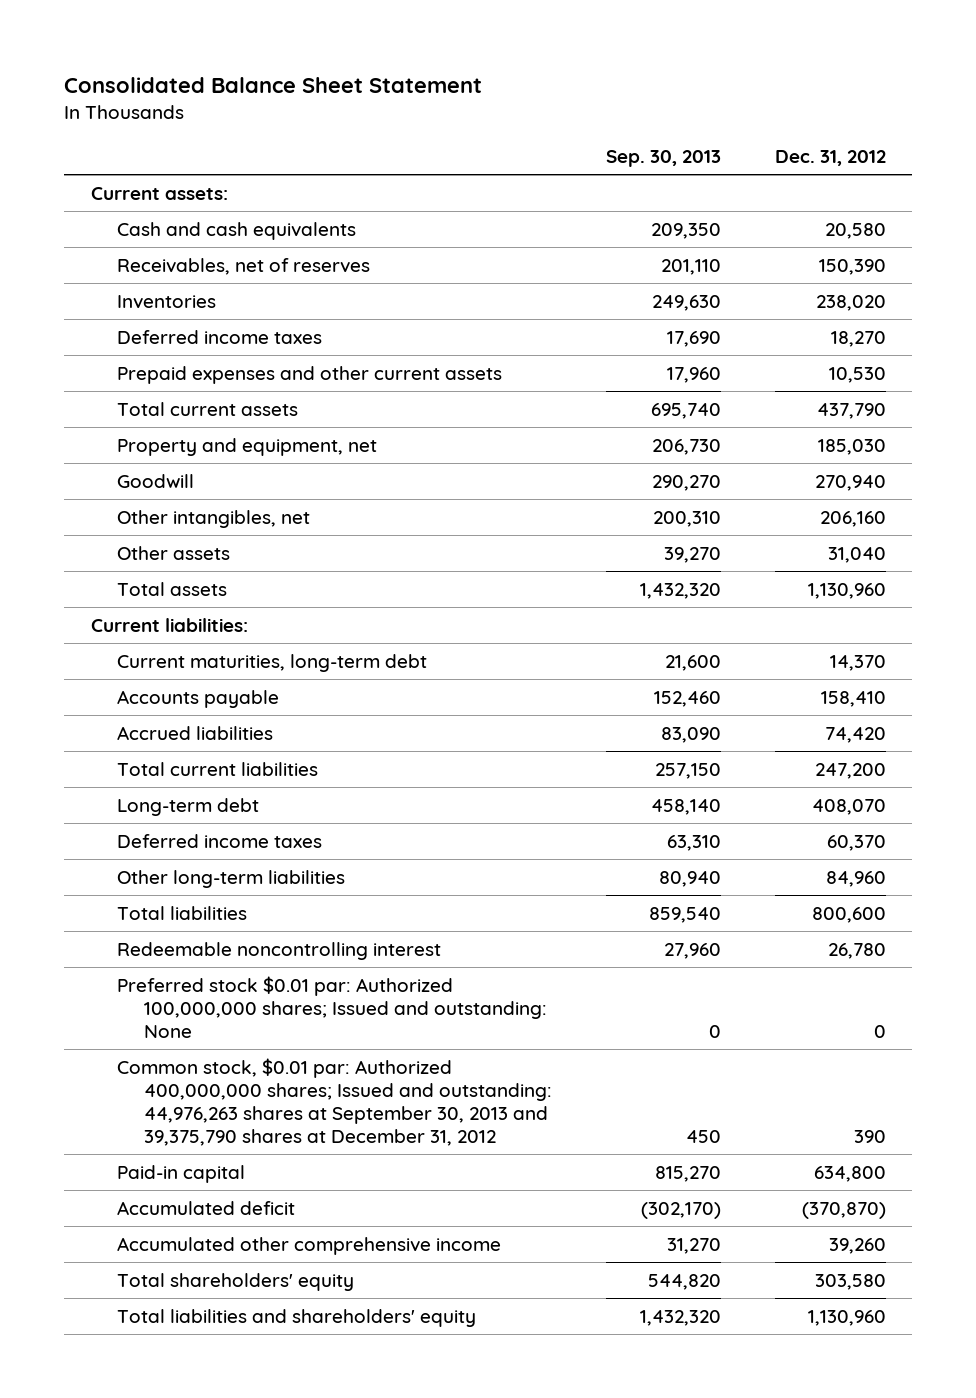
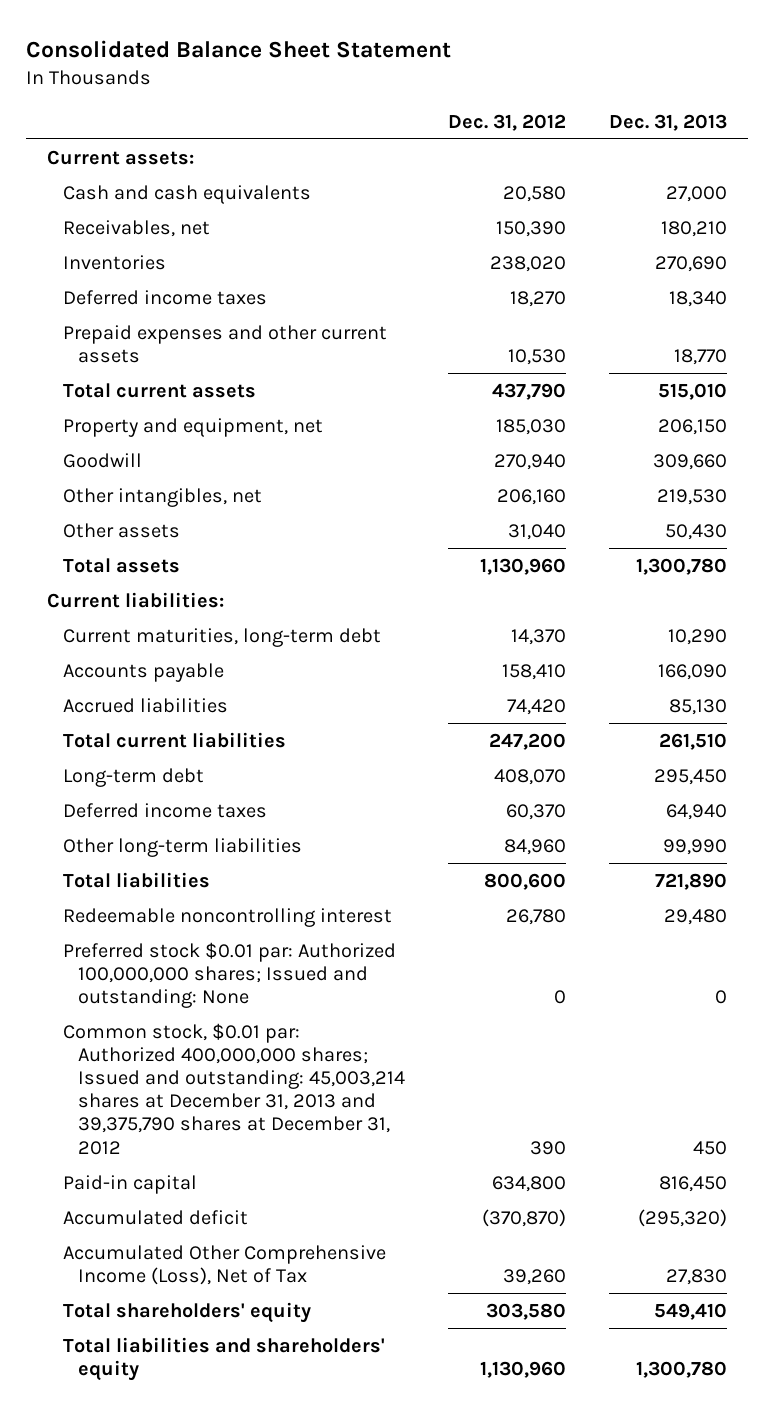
- | Sep. 30, 2013 | Dec. 31, 2012
+ | Dec. 31, 2012 | Dec. 31, 2013
- Receivables, net of reserves | 201,110 | 150,390
+ Receivables, net | 150,390 | 180,210
- Common stock, $0.01 par: Authorized 400,000,000 shares; Issued and outstanding: 44,976,263 shares at September 30, 2013 and 39,375,790 shares at December 31, 2012 | 450 | 390
+ Common stock, $0.01 par: Authorized 400,000,000 shares; Issued and outstanding: 45,003,214 shares at December 31, 2013 and 39,375,790 shares at December 31, 2012 | 390 | 450
- Accumulated other comprehensive income | 31,270 | 39,260
+ Accumulated Other Comprehensive Income (Loss), Net of Tax | 39,260 | 27,830

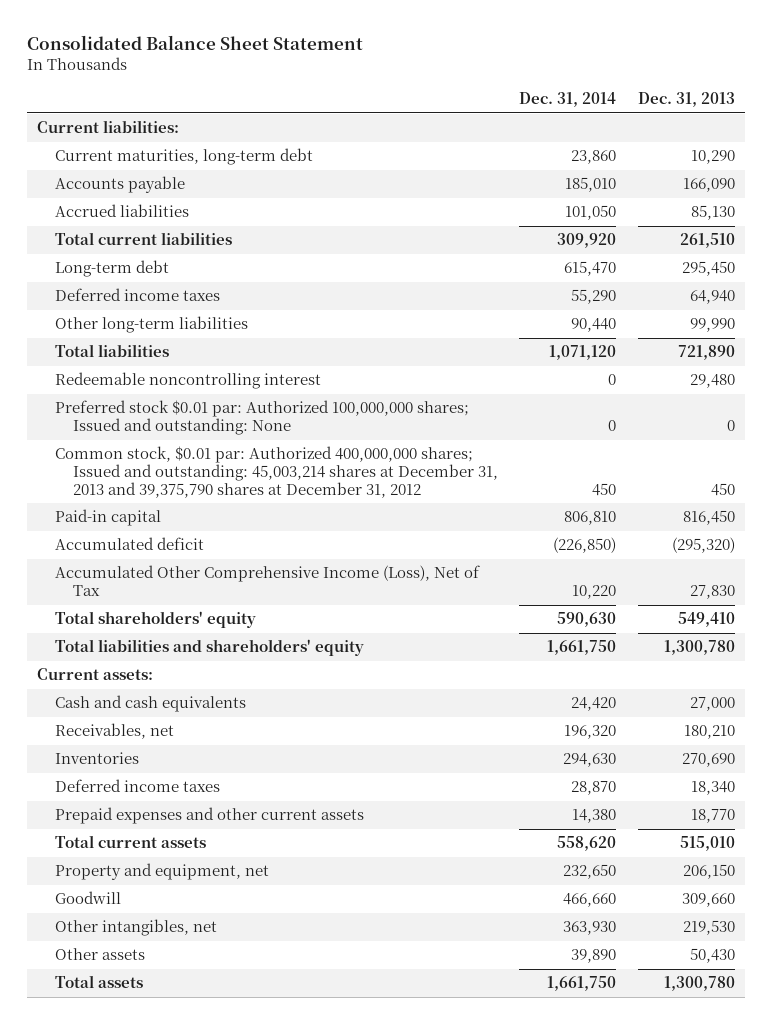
- | Dec. 31, 2012 | Dec. 31, 2013
+ | Dec. 31, 2014 | Dec. 31, 2013
moved down: Current assets:
moved down: Cash and cash equivalents | 24,420 | 27,000
moved down: Receivables, net | 196,320 | 180,210
moved down: Inventories | 294,630 | 270,690
moved down: Deferred income taxes | 28,870 | 18,340
moved down: Prepaid expenses and other current assets | 14,380 | 18,770
moved down: Total current assets | 558,620 | 515,010
moved down: Property and equipment, net | 232,650 | 206,150
moved down: Goodwill | 466,660 | 309,660
moved down: Other intangibles, net | 363,930 | 219,530
moved down: Other assets | 39,890 | 50,430
moved down: Total assets | 1,661,750 | 1,300,780

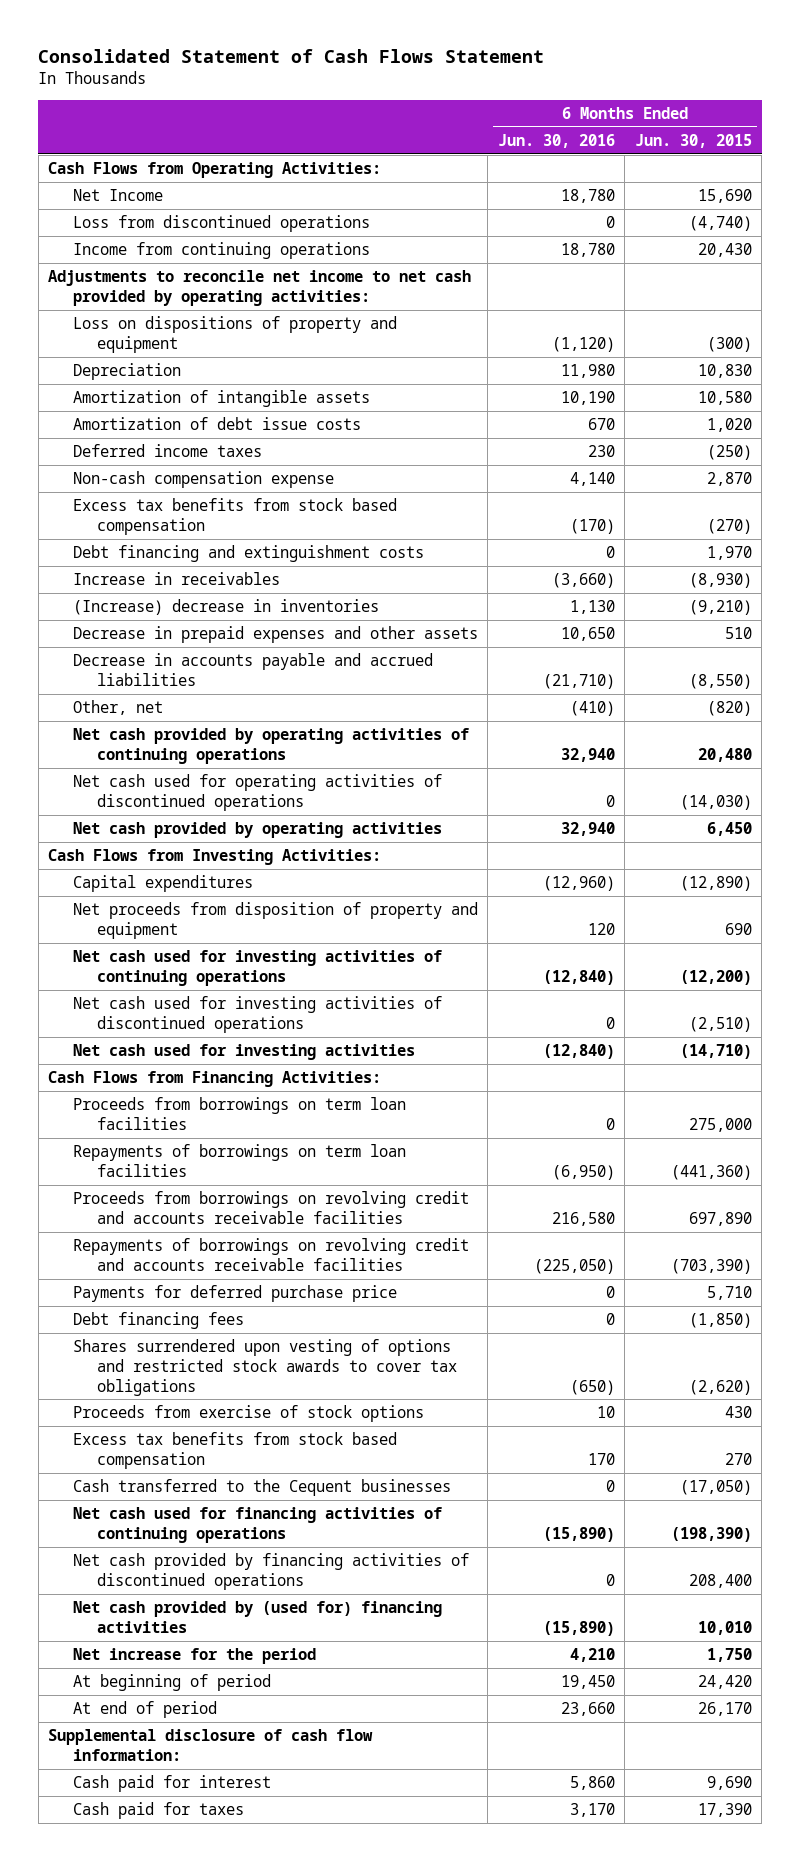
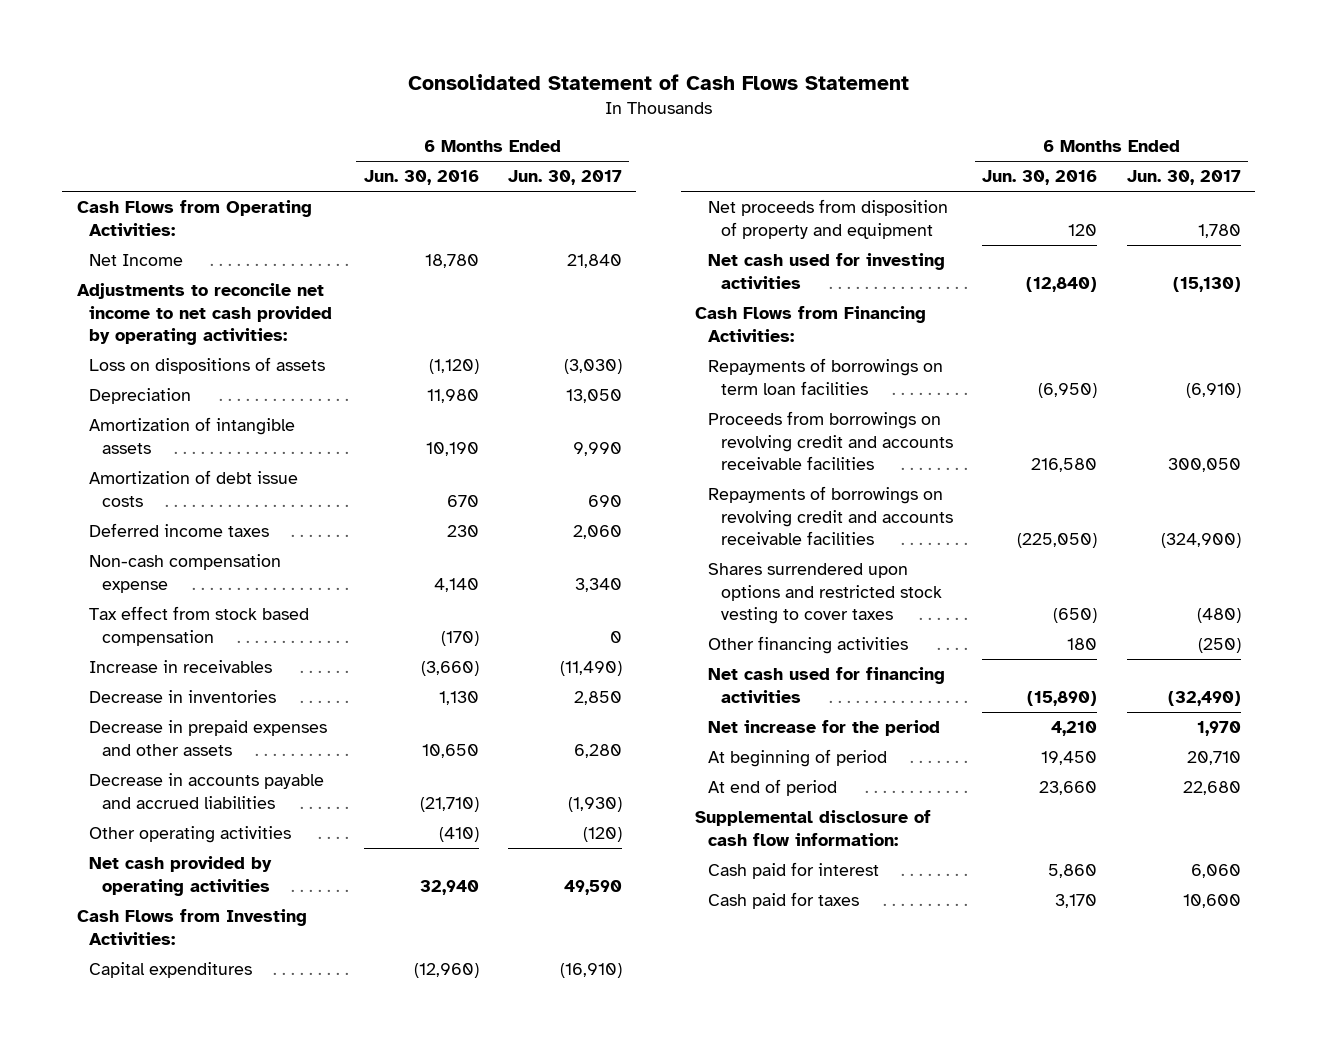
- | 6 Months Ended Jun. 30, 2016 | 6 Months Ended Jun. 30, 2015
+ | 6 Months Ended Jun. 30, 2016 | 6 Months Ended Jun. 30, 2017
- Loss from discontinued operations | 0 | (4,740)
- Income from continuing operations | 18,780 | 20,430
- Loss on dispositions of property and equipment | (1,120) | (300)
+ Loss on dispositions of assets | (1,120) | (3,030)
- Excess tax benefits from stock based compensation | (170) | (270)
- Debt financing and extinguishment costs | 0 | 1,970
+ Tax effect from stock based compensation | (170) | 0
- (Increase) decrease in inventories | 1,130 | (9,210)
+ Decrease in inventories | 1,130 | 2,850
- Other, net | (410) | (820)
- Net cash provided by operating activities of continuing operations | 32,940 | 20,480
- Net cash used for operating activities of discontinued operations | 0 | (14,030)
+ Other operating activities | (410) | (120)
- Net cash used for investing activities of continuing operations | (12,840) | (12,200)
- Net cash used for investing activities of discontinued operations | 0 | (2,510)
- Proceeds from borrowings on term loan facilities | 0 | 275,000
- Payments for deferred purchase price | 0 | 5,710
- Debt financing fees | 0 | (1,850)
- Shares surrendered upon vesting of options and restricted stock awards to cover tax obligations | (650) | (2,620)
- Proceeds from exercise of stock options | 10 | 430
- Excess tax benefits from stock based compensation | 170 | 270
- Cash transferred to the Cequent businesses | 0 | (17,050)
- Net cash used for financing activities of continuing operations | (15,890) | (198,390)
- Net cash provided by financing activities of discontinued operations | 0 | 208,400
- Net cash provided by (used for) financing activities | (15,890) | 10,010
+ Shares surrendered upon options and restricted stock vesting to cover taxes | (650) | (480)
+ Other financing activities | 180 | (250)
+ Net cash used for financing activities | (15,890) | (32,490)

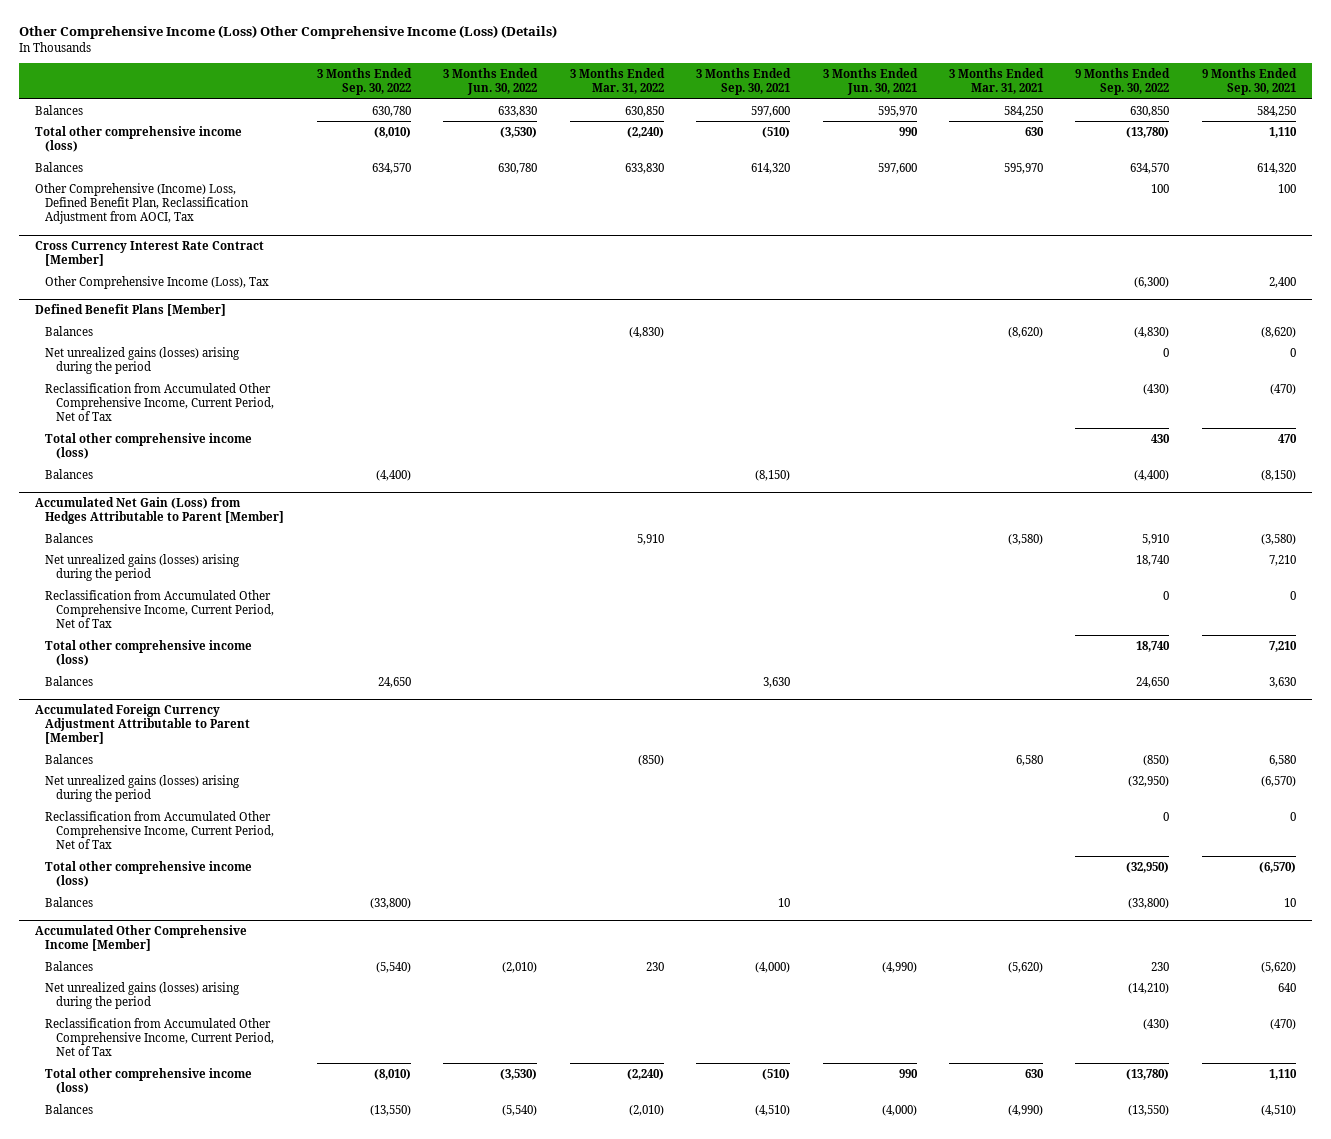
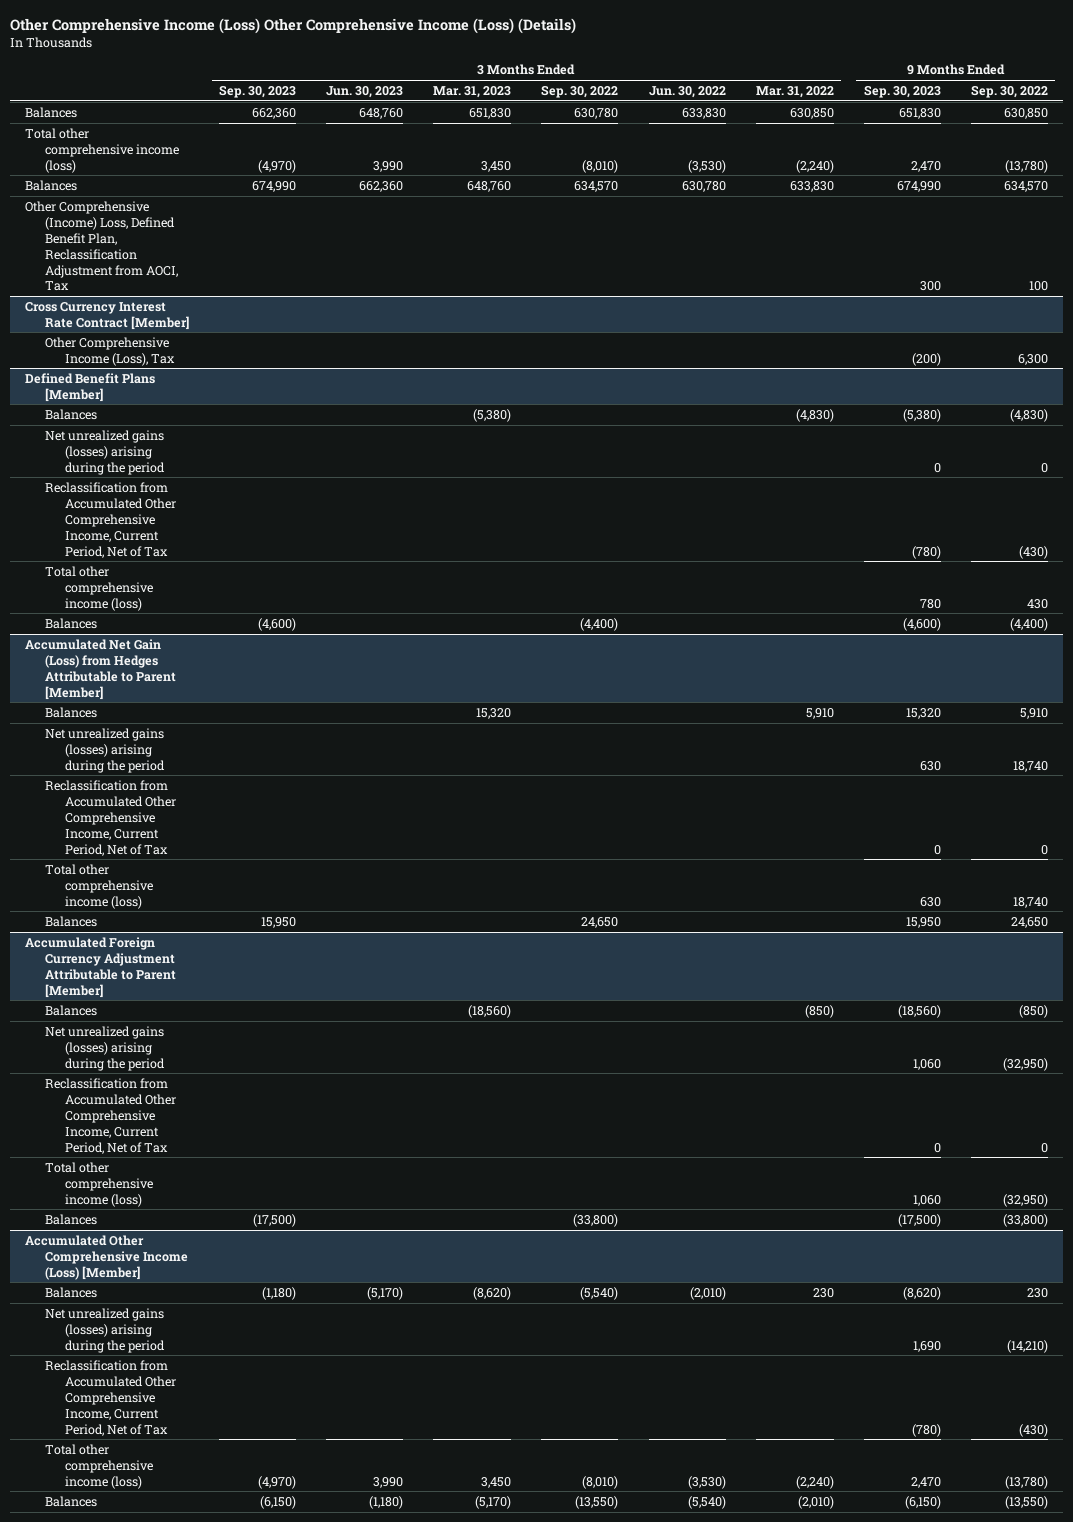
- | 3 Months Ended Sep. 30, 2022 | 3 Months Ended Jun. 30, 2022 | 3 Months Ended Mar. 31, 2022 | 3 Months Ended Sep. 30, 2021 | 3 Months Ended Jun. 30, 2021 | 3 Months Ended Mar. 31, 2021 | 9 Months Ended Sep. 30, 2022 | 9 Months Ended Sep. 30, 2021
+ | 3 Months Ended Sep. 30, 2023 | 3 Months Ended Jun. 30, 2023 | 3 Months Ended Mar. 31, 2023 | 3 Months Ended Sep. 30, 2022 | 3 Months Ended Jun. 30, 2022 | 3 Months Ended Mar. 31, 2022 | 9 Months Ended Sep. 30, 2023 | 9 Months Ended Sep. 30, 2022
@ Cross Currency Interest Rate Contract [Member]
- Other Comprehensive Income (Loss), Tax | | | | | | | (6,300) | 2,400
+ Other Comprehensive Income (Loss), Tax | | | | | | | (200) | 6,300
- Accumulated Other Comprehensive Income [Member]
+ Accumulated Other Comprehensive Income (Loss) [Member]

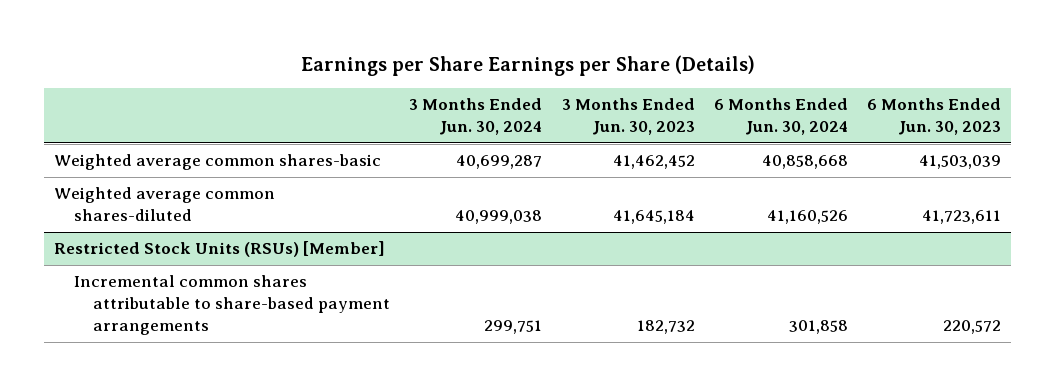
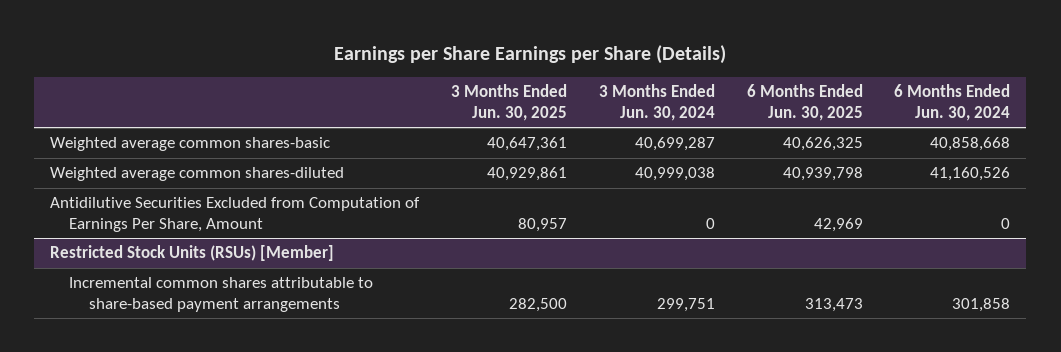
- | 3 Months Ended Jun. 30, 2024 | 3 Months Ended Jun. 30, 2023 | 6 Months Ended Jun. 30, 2024 | 6 Months Ended Jun. 30, 2023
+ | 3 Months Ended Jun. 30, 2025 | 3 Months Ended Jun. 30, 2024 | 6 Months Ended Jun. 30, 2025 | 6 Months Ended Jun. 30, 2024
+ Antidilutive Securities Excluded from Computation of Earnings Per Share, Amount | 80,957 | 0 | 42,969 | 0

